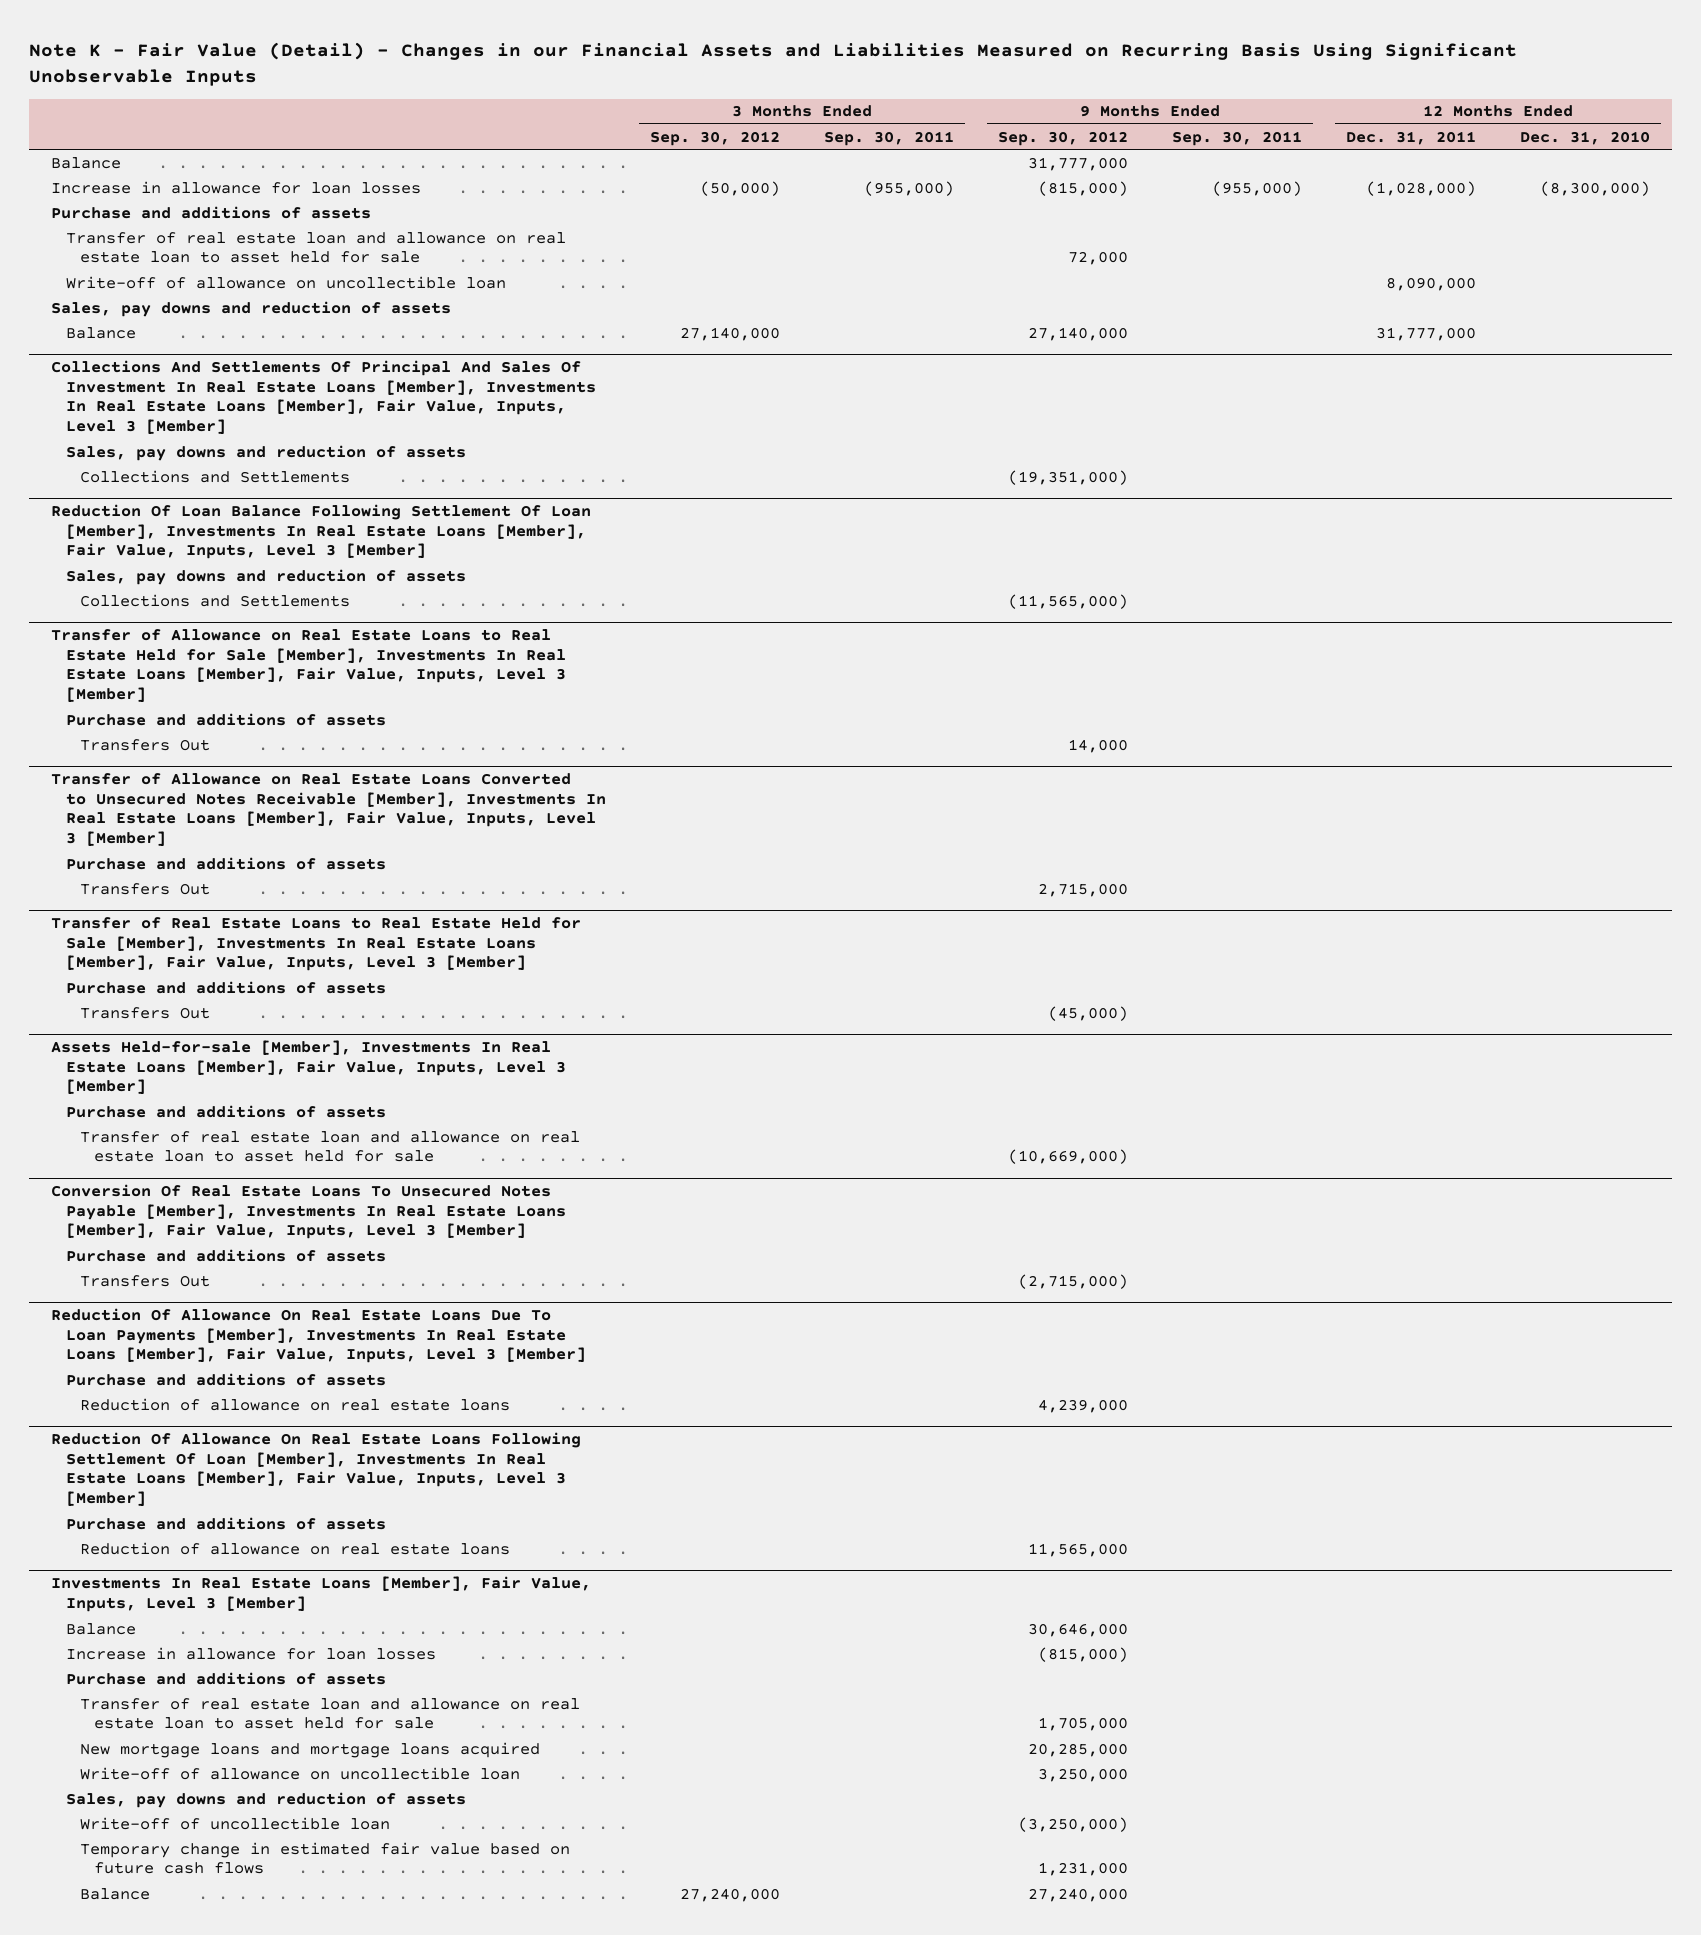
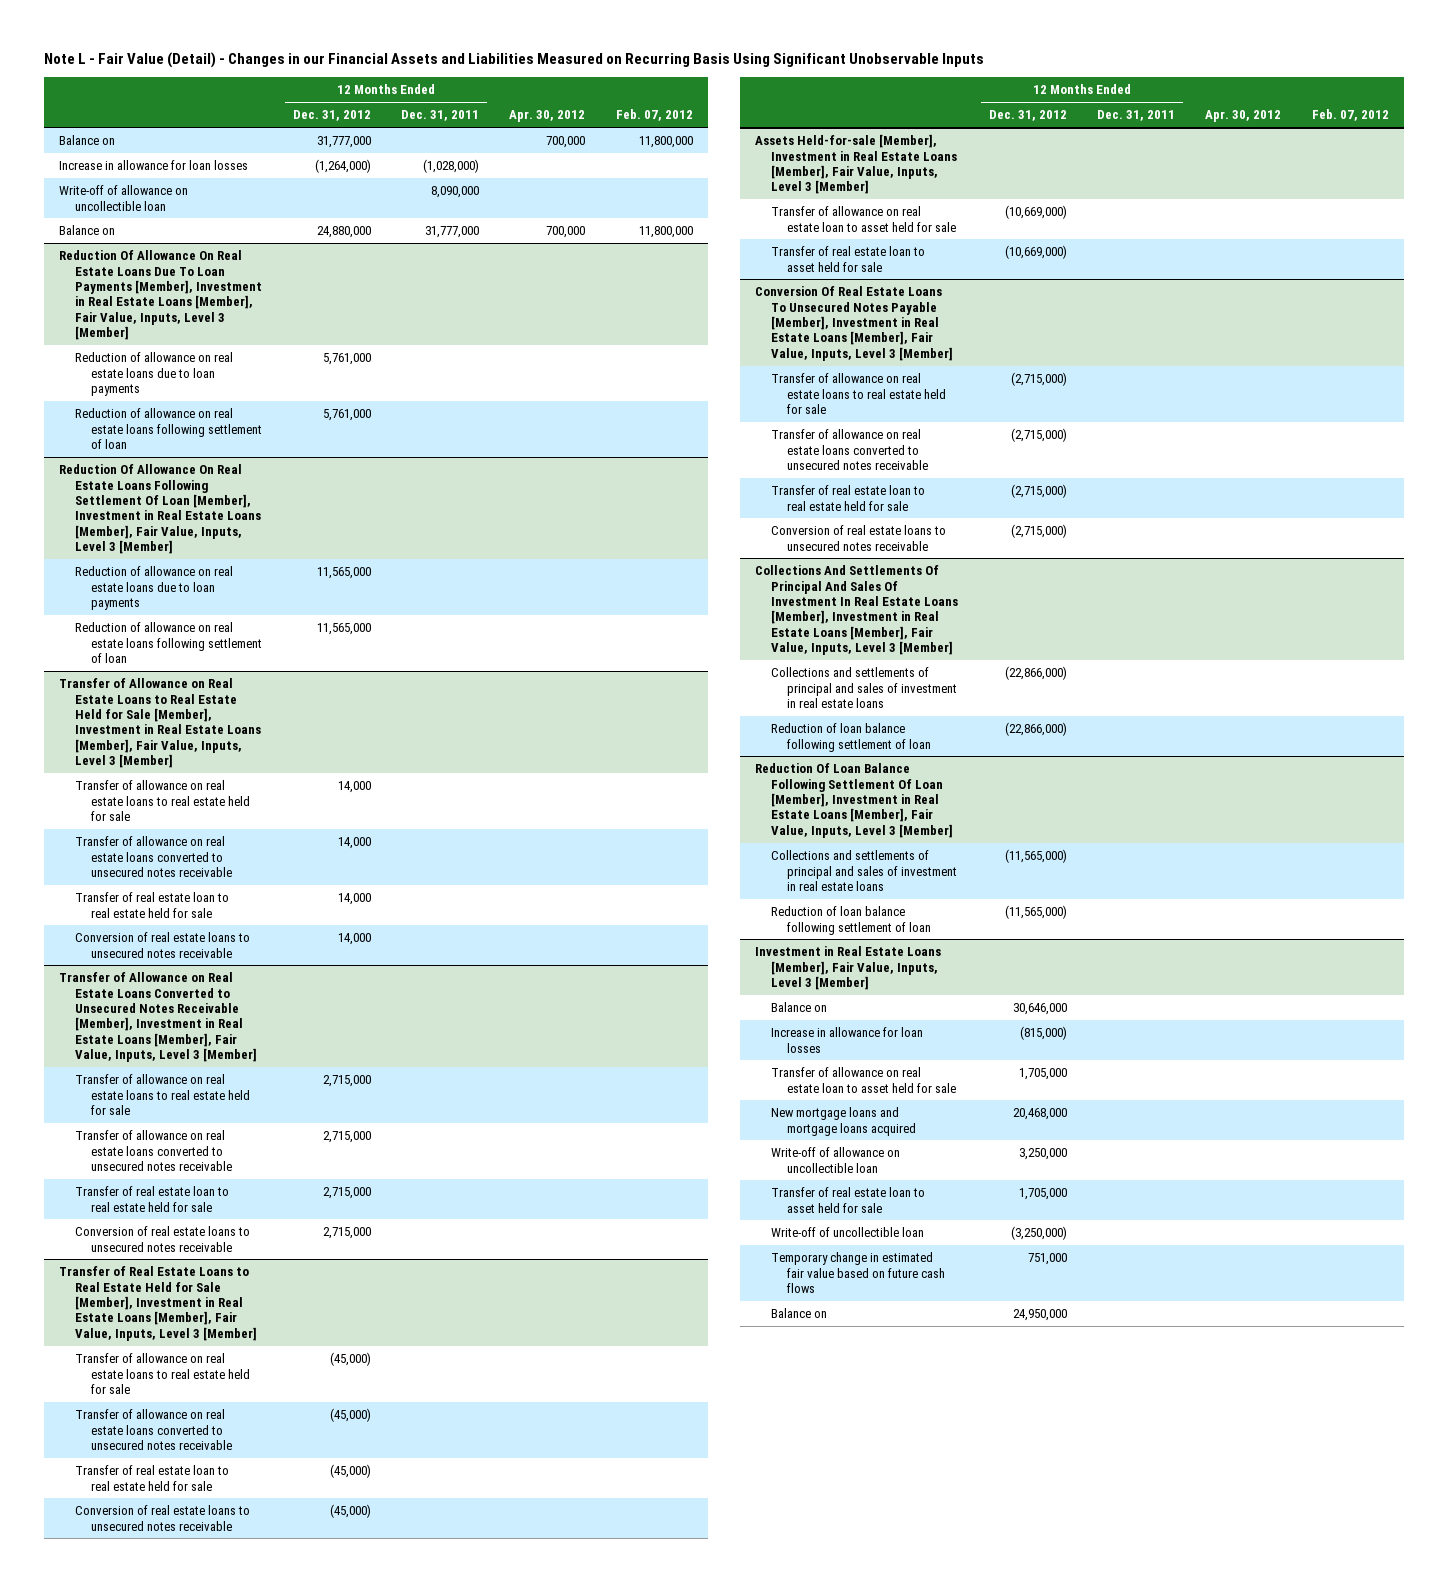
- Note K - Fair Value (Detail) - Changes in our Financial Assets and Liabilities Measured on Recurring Basis Using Significant Unobservable Inputs
+ Note L - Fair Value (Detail) - Changes in our Financial Assets and Liabilities Measured on Recurring Basis Using Significant Unobservable Inputs
- | 3 Months Ended Sep. 30, 2012 | 3 Months Ended Sep. 30, 2011 | 9 Months Ended Sep. 30, 2012 | 9 Months Ended Sep. 30, 2011 | 12 Months Ended Dec. 31, 2011 | 12 Months Ended Dec. 31, 2010
+ | 12 Months Ended Dec. 31, 2012 | 12 Months Ended Dec. 31, 2011 | Apr. 30, 2012 | Feb. 07, 2012
- Balance | | | 31,777,000 | | |
+ Balance on | 31,777,000 | | 700,000 | 11,800,000
- Purchase and additions of assets
- Transfer of real estate loan and allowance on real estate loan to asset held for sale | | | 72,000 | | |
- Sales, pay downs and reduction of assets
- Balance | 27,140,000 | | 27,140,000 | | 31,777,000 |
- Collections And Settlements Of Principal And Sales Of Investment In Real Estate Loans [Member], Investments In Real Estate Loans [Member], Fair Value, Inputs, Level 3 [Member]
- Sales, pay downs and reduction of assets
- Collections and Settlements | | | (19,351,000) | | |
- Reduction Of Loan Balance Following Settlement Of Loan [Member], Investments In Real Estate Loans [Member], Fair Value, Inputs, Level 3 [Member]
- Sales, pay downs and reduction of assets
- Collections and Settlements | | | (11,565,000) | | |
- Transfer of Allowance on Real Estate Loans to Real Estate Held for Sale [Member], Investments In Real Estate Loans [Member], Fair Value, Inputs, Level 3 [Member]
- Purchase and additions of assets
- Transfers Out | | | 14,000 | | |
- Transfer of Allowance on Real Estate Loans Converted to Unsecured Notes Receivable [Member], Investments In Real Estate Loans [Member], Fair Value, Inputs, Level 3 [Member]
- Purchase and additions of assets
- Transfers Out | | | 2,715,000 | | |
- Transfer of Real Estate Loans to Real Estate Held for Sale [Member], Investments In Real Estate Loans [Member], Fair Value, Inputs, Level 3 [Member]
- Purchase and additions of assets
- Transfers Out | | | (45,000) | | |
- Assets Held-for-sale [Member], Investments In Real Estate Loans [Member], Fair Value, Inputs, Level 3 [Member]
- Purchase and additions of assets
- Transfer of real estate loan and allowance on real estate loan to asset held for sale | | | (10,669,000) | | |
- Conversion Of Real Estate Loans To Unsecured Notes Payable [Member], Investments In Real Estate Loans [Member], Fair Value, Inputs, Level 3 [Member]
- Purchase and additions of assets
- Transfers Out | | | (2,715,000) | | |
- Reduction Of Allowance On Real Estate Loans Due To Loan Payments [Member], Investments In Real Estate Loans [Member], Fair Value, Inputs, Level 3 [Member]
- Purchase and additions of assets
- Reduction of allowance on real estate loans | | | 4,239,000 | | |
- Reduction Of Allowance On Real Estate Loans Following Settlement Of Loan [Member], Investments In Real Estate Loans [Member], Fair Value, Inputs, Level 3 [Member]
- Purchase and additions of assets
- Reduction of allowance on real estate loans | | | 11,565,000 | | |
- Investments In Real Estate Loans [Member], Fair Value, Inputs, Level 3 [Member]
- Balance | | | 30,646,000 | | |
+ Balance on | 24,880,000 | 31,777,000 | 700,000 | 11,800,000
+ Reduction Of Allowance On Real Estate Loans Due To Loan Payments [Member], Investment in Real Estate Loans [Member], Fair Value, Inputs, Level 3 [Member]
+ Reduction of allowance on real estate loans due to loan payments | 5,761,000 | | |
+ Reduction of allowance on real estate loans following settlement of loan | 5,761,000 | | |
+ Reduction Of Allowance On Real Estate Loans Following Settlement Of Loan [Member], Investment in Real Estate Loans [Member], Fair Value, Inputs, Level 3 [Member]
+ Reduction of allowance on real estate loans due to loan payments | 11,565,000 | | |
+ Reduction of allowance on real estate loans following settlement of loan | 11,565,000 | | |
+ Transfer of Allowance on Real Estate Loans to Real Estate Held for Sale [Member], Investment in Real Estate Loans [Member], Fair Value, Inputs, Level 3 [Member]
+ Transfer of allowance on real estate loans to real estate held for sale | 14,000 | | |
+ Transfer of allowance on real estate loans converted to unsecured notes receivable | 14,000 | | |
+ Transfer of real estate loan to real estate held for sale | 14,000 | | |
+ Conversion of real estate loans to unsecured notes receivable | 14,000 | | |
+ Transfer of Allowance on Real Estate Loans Converted to Unsecured Notes Receivable [Member], Investment in Real Estate Loans [Member], Fair Value, Inputs, Level 3 [Member]
+ Transfer of allowance on real estate loans to real estate held for sale | 2,715,000 | | |
+ Transfer of allowance on real estate loans converted to unsecured notes receivable | 2,715,000 | | |
+ Transfer of real estate loan to real estate held for sale | 2,715,000 | | |
+ Conversion of real estate loans to unsecured notes receivable | 2,715,000 | | |
+ Transfer of Real Estate Loans to Real Estate Held for Sale [Member], Investment in Real Estate Loans [Member], Fair Value, Inputs, Level 3 [Member]
+ Transfer of allowance on real estate loans to real estate held for sale | (45,000) | | |
+ Transfer of allowance on real estate loans converted to unsecured notes receivable | (45,000) | | |
+ Transfer of real estate loan to real estate held for sale | (45,000) | | |
+ Conversion of real estate loans to unsecured notes receivable | (45,000) | | |
+ Assets Held-for-sale [Member], Investment in Real Estate Loans [Member], Fair Value, Inputs, Level 3 [Member]
+ Transfer of allowance on real estate loan to asset held for sale | (10,669,000) | | |
+ Transfer of real estate loan to asset held for sale | (10,669,000) | | |
+ Conversion Of Real Estate Loans To Unsecured Notes Payable [Member], Investment in Real Estate Loans [Member], Fair Value, Inputs, Level 3 [Member]
+ Transfer of allowance on real estate loans to real estate held for sale | (2,715,000) | | |
+ Transfer of allowance on real estate loans converted to unsecured notes receivable | (2,715,000) | | |
+ Transfer of real estate loan to real estate held for sale | (2,715,000) | | |
+ Conversion of real estate loans to unsecured notes receivable | (2,715,000) | | |
+ Collections And Settlements Of Principal And Sales Of Investment In Real Estate Loans [Member], Investment in Real Estate Loans [Member], Fair Value, Inputs, Level 3 [Member]
+ Collections and settlements of principal and sales of investment in real estate loans | (22,866,000) | | |
+ Reduction of loan balance following settlement of loan | (22,866,000) | | |
+ Reduction Of Loan Balance Following Settlement Of Loan [Member], Investment in Real Estate Loans [Member], Fair Value, Inputs, Level 3 [Member]
+ Collections and settlements of principal and sales of investment in real estate loans | (11,565,000) | | |
+ Reduction of loan balance following settlement of loan | (11,565,000) | | |
+ Investment in Real Estate Loans [Member], Fair Value, Inputs, Level 3 [Member]
+ Balance on | 30,646,000 | | |
- Purchase and additions of assets
- Transfer of real estate loan and allowance on real estate loan to asset held for sale | | | 1,705,000 | | |
+ Transfer of allowance on real estate loan to asset held for sale | 1,705,000 | | |
- Sales, pay downs and reduction of assets
+ Transfer of real estate loan to asset held for sale | 1,705,000 | | |
- Balance | 27,240,000 | | 27,240,000 | | |
+ Balance on | 24,950,000 | | |

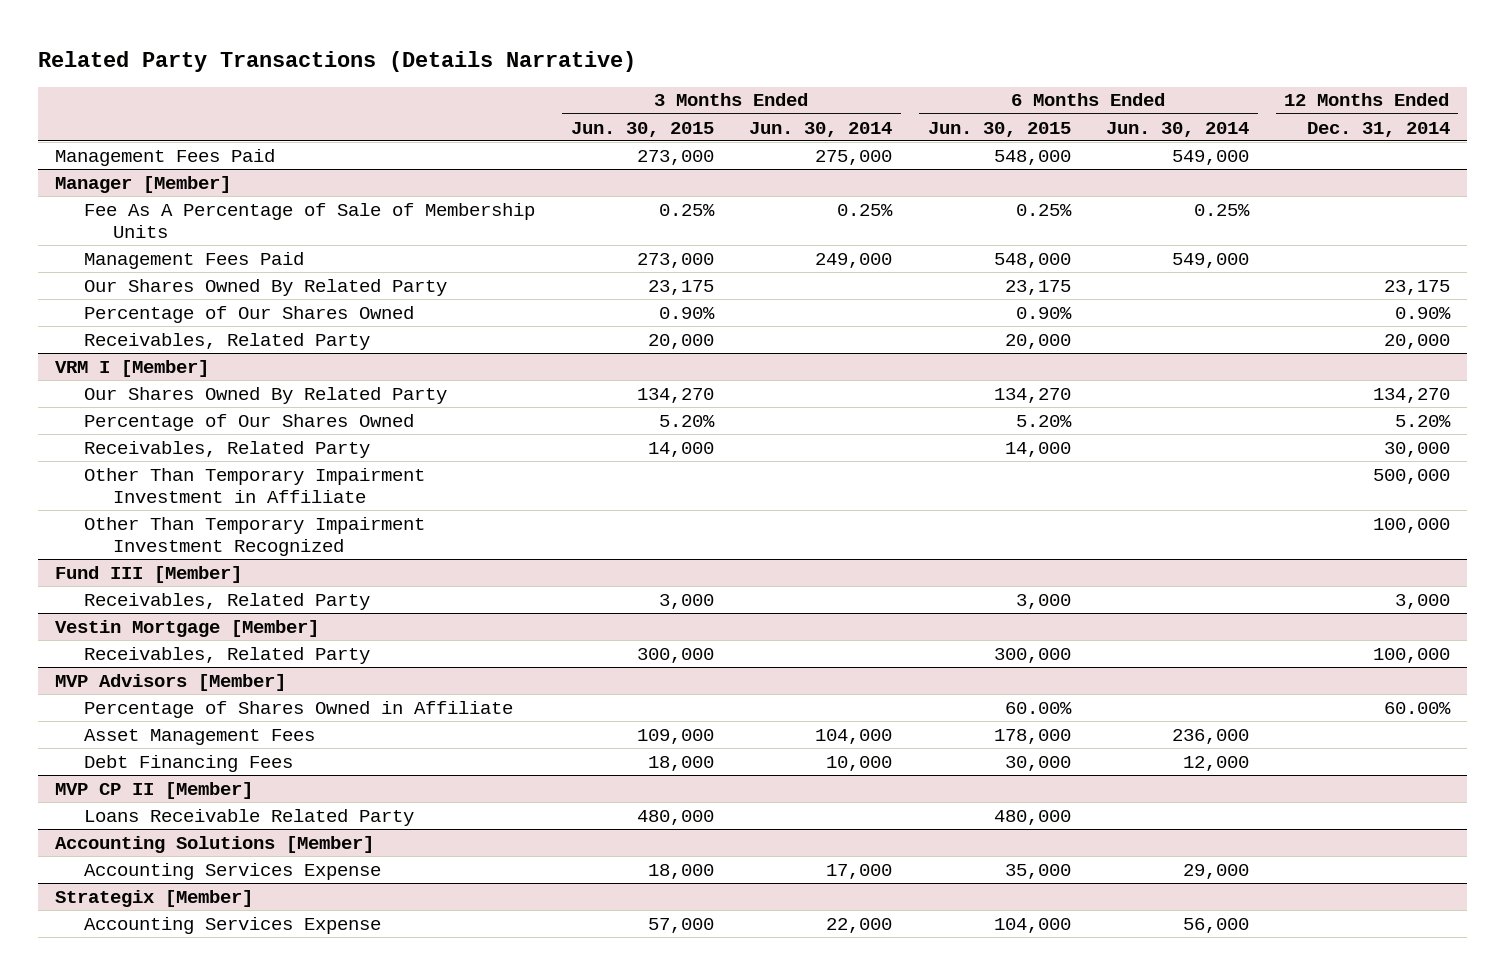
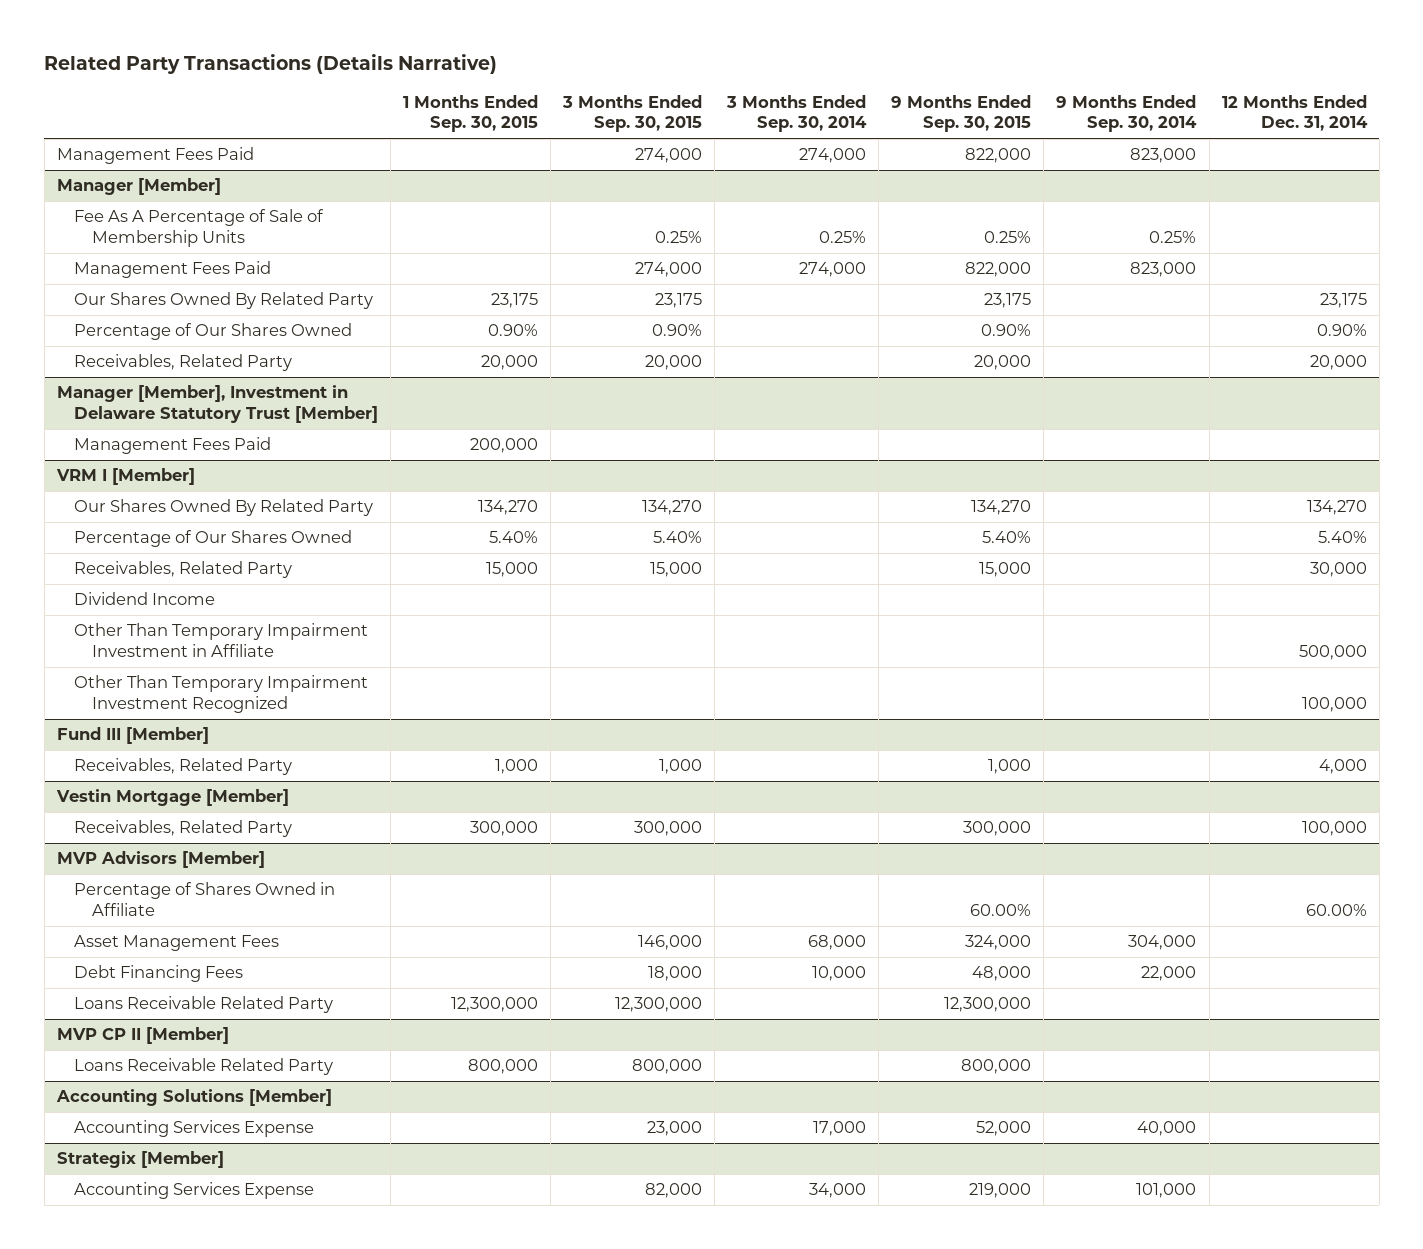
- | 3 Months Ended Jun. 30, 2015 | 3 Months Ended Jun. 30, 2014 | 6 Months Ended Jun. 30, 2015 | 6 Months Ended Jun. 30, 2014 | 12 Months Ended Dec. 31, 2014
+ | 1 Months Ended Sep. 30, 2015 | 3 Months Ended Sep. 30, 2015 | 3 Months Ended Sep. 30, 2014 | 9 Months Ended Sep. 30, 2015 | 9 Months Ended Sep. 30, 2014 | 12 Months Ended Dec. 31, 2014
+ Manager [Member], Investment in Delaware Statutory Trust [Member]
+ Management Fees Paid | 200,000 | | | | |
@ VRM I [Member]
- Percentage of Our Shares Owned | 5.20% | | 5.20% | | 5.20%
+ Percentage of Our Shares Owned | 5.40% | 5.40% | | 5.40% | | 5.40%
+ Dividend Income
@ Fund III [Member]
- Receivables, Related Party | 3,000 | | 3,000 | | 3,000
+ Receivables, Related Party | 1,000 | 1,000 | | 1,000 | | 4,000
@ MVP Advisors [Member]
+ Loans Receivable Related Party | 12,300,000 | 12,300,000 | | 12,300,000 | |

